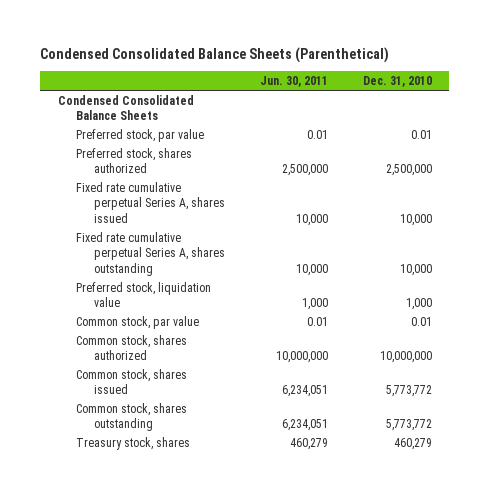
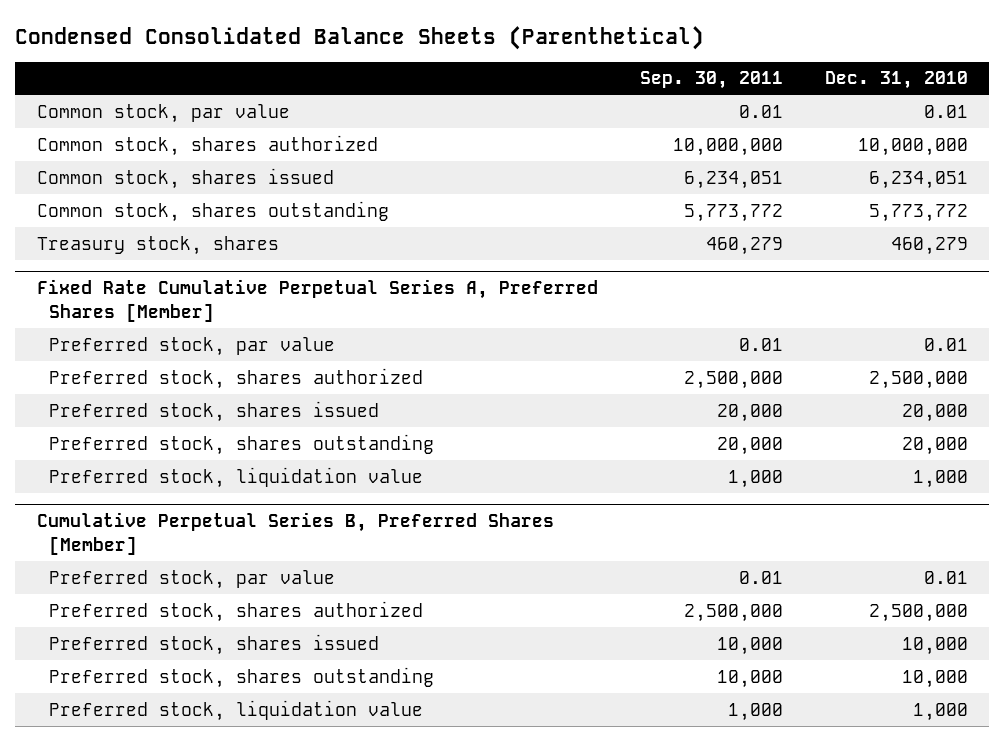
- | Jun. 30, 2011 | Dec. 31, 2010
+ | Sep. 30, 2011 | Dec. 31, 2010
- Condensed Consolidated Balance Sheets
- Preferred stock, par value | 0.01 | 0.01
- Preferred stock, shares authorized | 2,500,000 | 2,500,000
- Fixed rate cumulative perpetual Series A, shares issued | 10,000 | 10,000
- Fixed rate cumulative perpetual Series A, shares outstanding | 10,000 | 10,000
- Preferred stock, liquidation value | 1,000 | 1,000
- Common stock, shares issued | 6,234,051 | 5,773,772
+ Common stock, shares issued | 6,234,051 | 6,234,051
+ Fixed Rate Cumulative Perpetual Series A, Preferred Shares [Member]
+ Preferred stock, par value | 0.01 | 0.01
+ Preferred stock, shares authorized | 2,500,000 | 2,500,000
+ Preferred stock, shares issued | 20,000 | 20,000
+ Preferred stock, shares outstanding | 20,000 | 20,000
+ Preferred stock, liquidation value | 1,000 | 1,000
+ Cumulative Perpetual Series B, Preferred Shares [Member]
+ Preferred stock, par value | 0.01 | 0.01
+ Preferred stock, shares authorized | 2,500,000 | 2,500,000
+ Preferred stock, shares issued | 10,000 | 10,000
+ Preferred stock, shares outstanding | 10,000 | 10,000
+ Preferred stock, liquidation value | 1,000 | 1,000

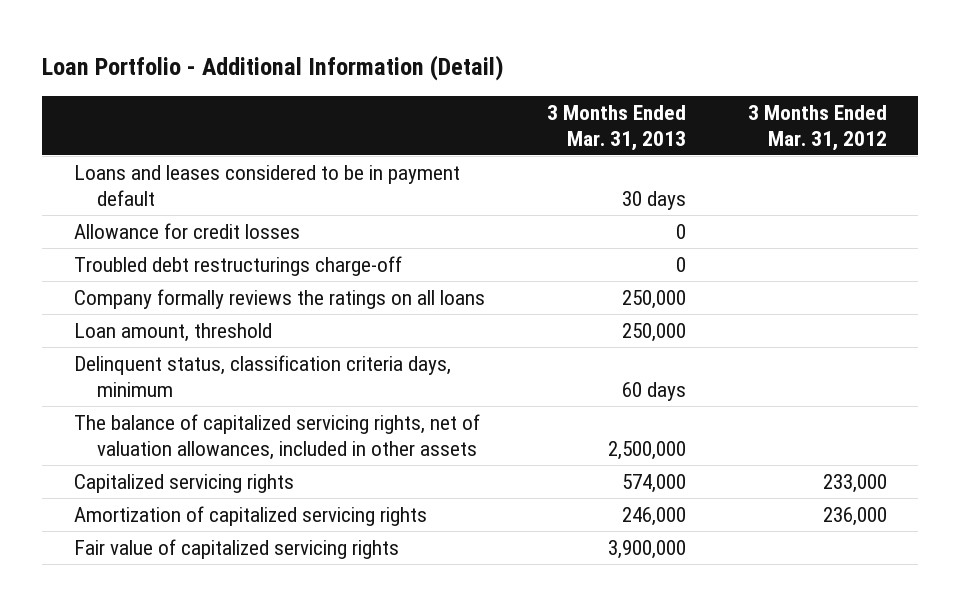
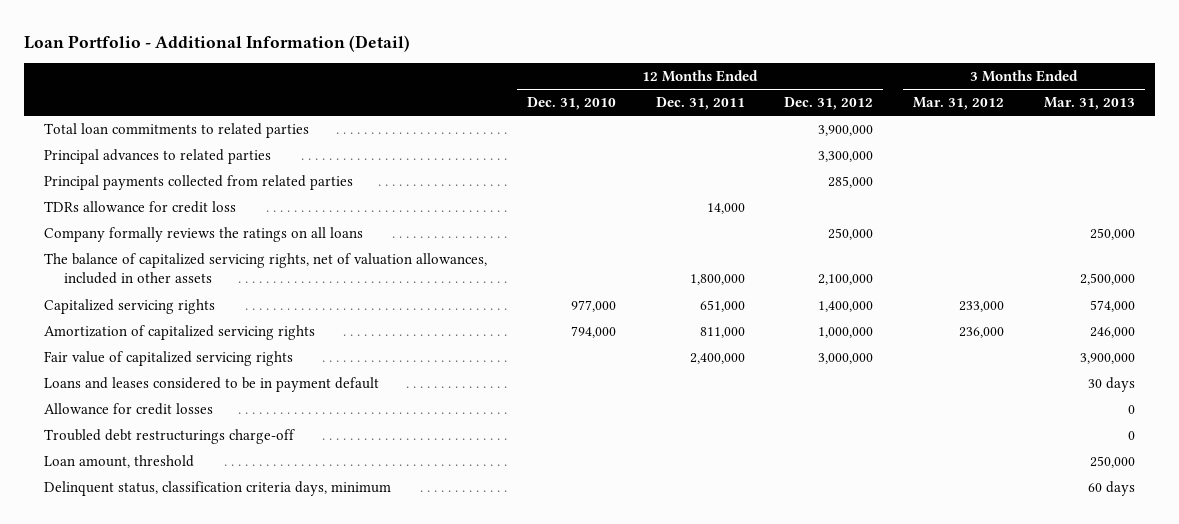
- | 3 Months Ended Mar. 31, 2013 | 3 Months Ended Mar. 31, 2012
+ | 12 Months Ended Dec. 31, 2010 | 12 Months Ended Dec. 31, 2011 | 12 Months Ended Dec. 31, 2012 | 3 Months Ended Mar. 31, 2012 | 3 Months Ended Mar. 31, 2013
+ Total loan commitments to related parties | | | 3,900,000 | |
+ Principal advances to related parties | | | 3,300,000 | |
+ Principal payments collected from related parties | | | 285,000 | |
+ TDRs allowance for credit loss | | 14,000 | | |
moved down: Loans and leases considered to be in payment default | | | | | 30 days
moved down: Allowance for credit losses | | | | | 0
moved down: Troubled debt restructurings charge-off | | | | | 0
moved down: Loan amount, threshold | | | | | 250,000
moved down: Delinquent status, classification criteria days, minimum | | | | | 60 days

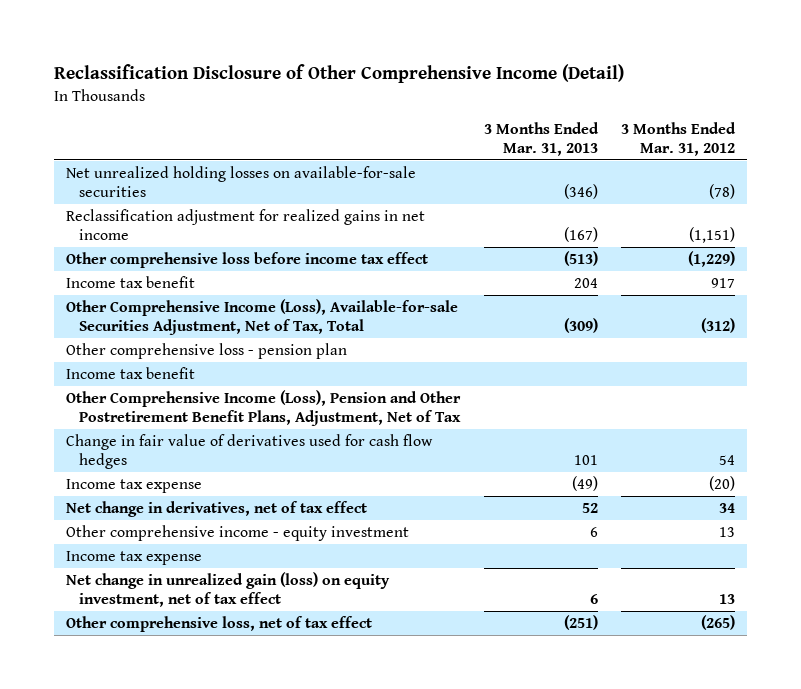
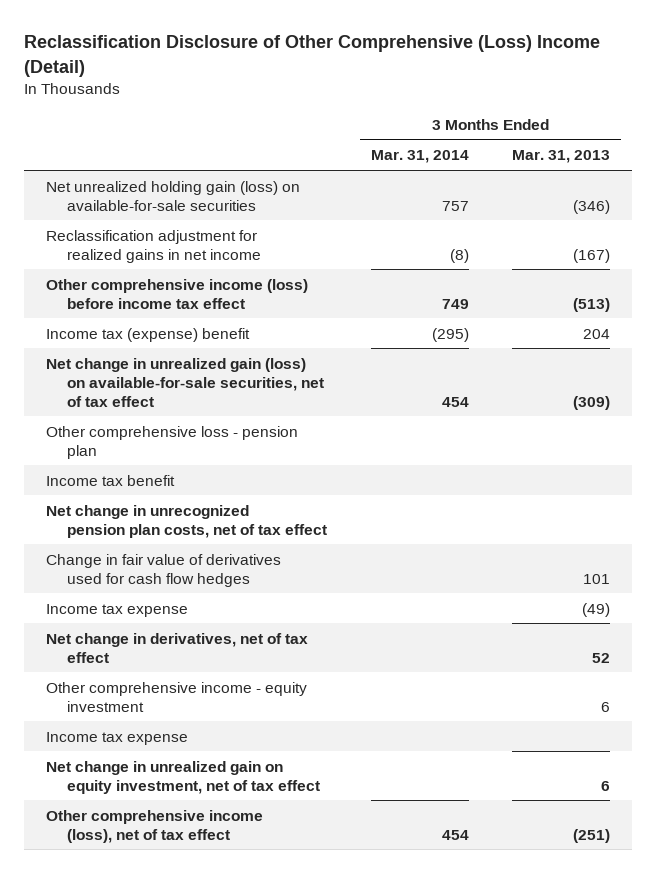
- Reclassification Disclosure of Other Comprehensive Income (Detail)
+ Reclassification Disclosure of Other Comprehensive (Loss) Income (Detail)
- | 3 Months Ended Mar. 31, 2013 | 3 Months Ended Mar. 31, 2012
+ | 3 Months Ended Mar. 31, 2014 | 3 Months Ended Mar. 31, 2013
- Net unrealized holding losses on available-for-sale securities | (346) | (78)
+ Net unrealized holding gain (loss) on available-for-sale securities | 757 | (346)
- Other comprehensive loss before income tax effect | (513) | (1,229)
- Income tax benefit | 204 | 917
- Other Comprehensive Income (Loss), Available-for-sale Securities Adjustment, Net of Tax, Total | (309) | (312)
+ Other comprehensive income (loss) before income tax effect | 749 | (513)
+ Income tax (expense) benefit | (295) | 204
+ Net change in unrealized gain (loss) on available-for-sale securities, net of tax effect | 454 | (309)
- Other Comprehensive Income (Loss), Pension and Other Postretirement Benefit Plans, Adjustment, Net of Tax
+ Net change in unrecognized pension plan costs, net of tax effect
- Net change in unrealized gain (loss) on equity investment, net of tax effect | 6 | 13
- Other comprehensive loss, net of tax effect | (251) | (265)
+ Net change in unrealized gain on equity investment, net of tax effect | | 6
+ Other comprehensive income (loss), net of tax effect | 454 | (251)

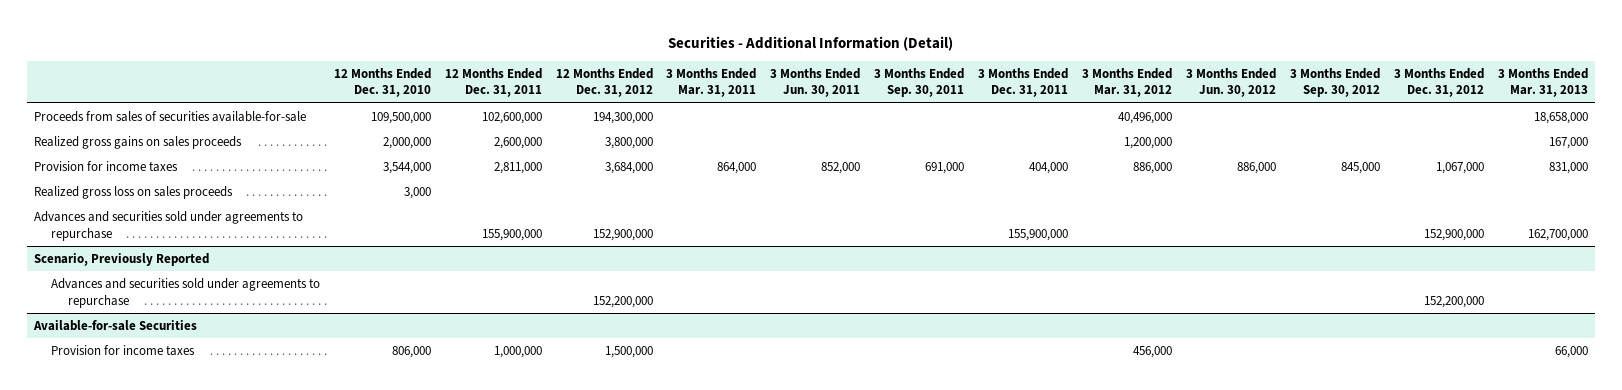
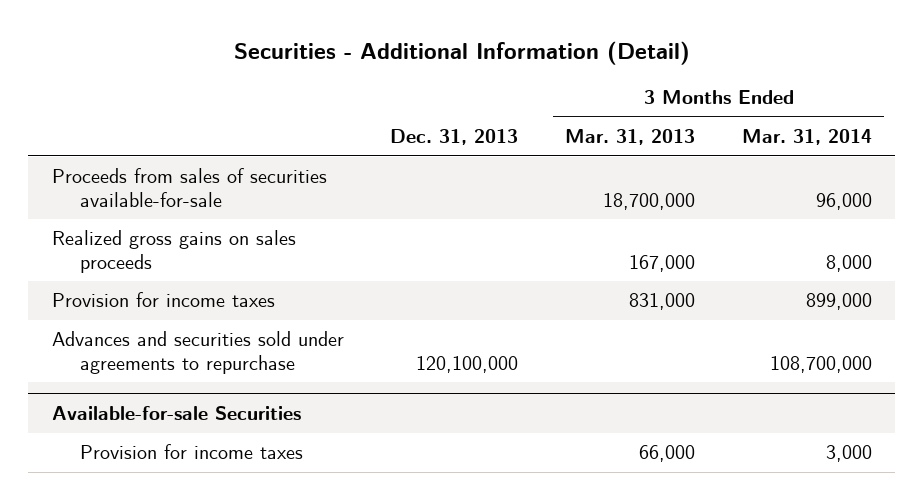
- | 12 Months Ended Dec. 31, 2010 | 12 Months Ended Dec. 31, 2011 | 12 Months Ended Dec. 31, 2012 | 3 Months Ended Mar. 31, 2011 | 3 Months Ended Jun. 30, 2011 | 3 Months Ended Sep. 30, 2011 | 3 Months Ended Dec. 31, 2011 | 3 Months Ended Mar. 31, 2012 | 3 Months Ended Jun. 30, 2012 | 3 Months Ended Sep. 30, 2012 | 3 Months Ended Dec. 31, 2012 | 3 Months Ended Mar. 31, 2013
+ | Dec. 31, 2013 | 3 Months Ended Mar. 31, 2013 | 3 Months Ended Mar. 31, 2014
- Proceeds from sales of securities available-for-sale | 109,500,000 | 102,600,000 | 194,300,000 | | | | | 40,496,000 | | | | 18,658,000
+ Proceeds from sales of securities available-for-sale | | 18,700,000 | 96,000
- Realized gross loss on sales proceeds | 3,000 | | | | | | | | | | |
- Advances and securities sold under agreements to repurchase | | 155,900,000 | 152,900,000 | | | | 155,900,000 | | | | 152,900,000 | 162,700,000
- Scenario, Previously Reported

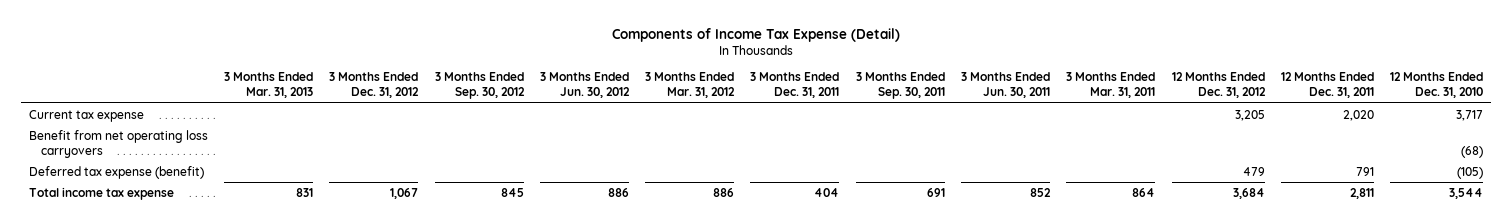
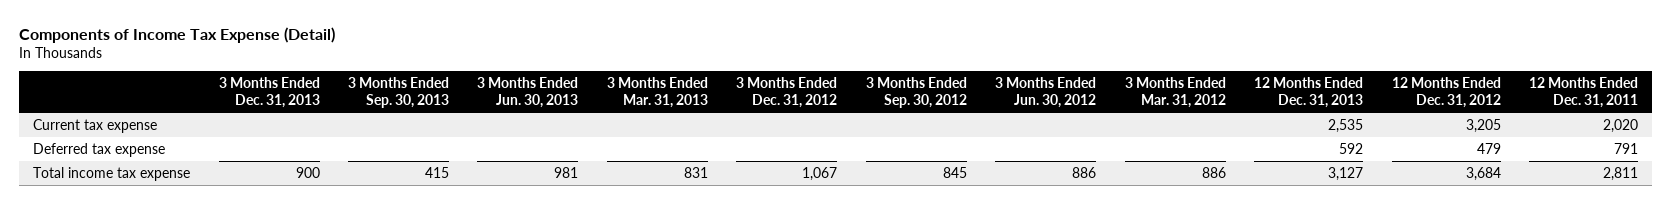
- | 3 Months Ended Mar. 31, 2013 | 3 Months Ended Dec. 31, 2012 | 3 Months Ended Sep. 30, 2012 | 3 Months Ended Jun. 30, 2012 | 3 Months Ended Mar. 31, 2012 | 3 Months Ended Dec. 31, 2011 | 3 Months Ended Sep. 30, 2011 | 3 Months Ended Jun. 30, 2011 | 3 Months Ended Mar. 31, 2011 | 12 Months Ended Dec. 31, 2012 | 12 Months Ended Dec. 31, 2011 | 12 Months Ended Dec. 31, 2010
+ | 3 Months Ended Dec. 31, 2013 | 3 Months Ended Sep. 30, 2013 | 3 Months Ended Jun. 30, 2013 | 3 Months Ended Mar. 31, 2013 | 3 Months Ended Dec. 31, 2012 | 3 Months Ended Sep. 30, 2012 | 3 Months Ended Jun. 30, 2012 | 3 Months Ended Mar. 31, 2012 | 12 Months Ended Dec. 31, 2013 | 12 Months Ended Dec. 31, 2012 | 12 Months Ended Dec. 31, 2011
- Benefit from net operating loss carryovers | | | | | | | | | | | | (68)
- Deferred tax expense (benefit) | | | | | | | | | | 479 | 791 | (105)
+ Deferred tax expense | | | | | | | | | 592 | 479 | 791

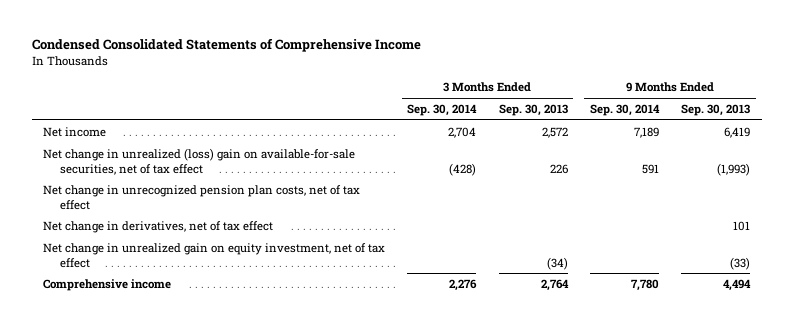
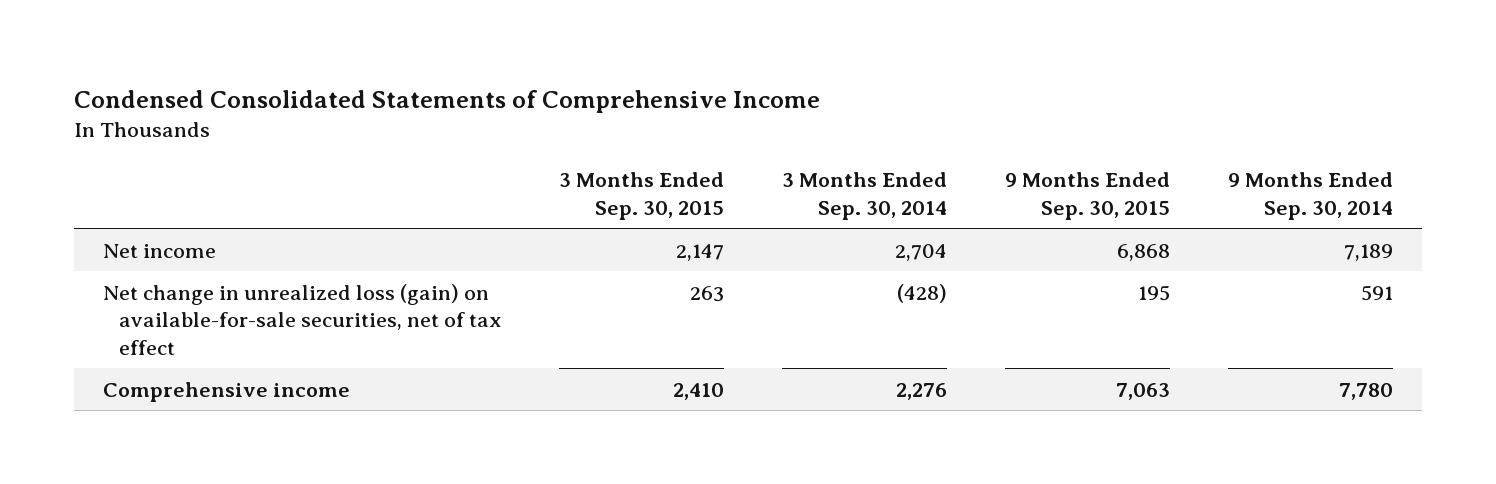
- | 3 Months Ended Sep. 30, 2014 | 3 Months Ended Sep. 30, 2013 | 9 Months Ended Sep. 30, 2014 | 9 Months Ended Sep. 30, 2013
+ | 3 Months Ended Sep. 30, 2015 | 3 Months Ended Sep. 30, 2014 | 9 Months Ended Sep. 30, 2015 | 9 Months Ended Sep. 30, 2014
- Net change in unrealized (loss) gain on available-for-sale securities, net of tax effect | (428) | 226 | 591 | (1,993)
- Net change in unrecognized pension plan costs, net of tax effect
- Net change in derivatives, net of tax effect | | | | 101
- Net change in unrealized gain on equity investment, net of tax effect | | (34) | | (33)
+ Net change in unrealized loss (gain) on available-for-sale securities, net of tax effect | 263 | (428) | 195 | 591

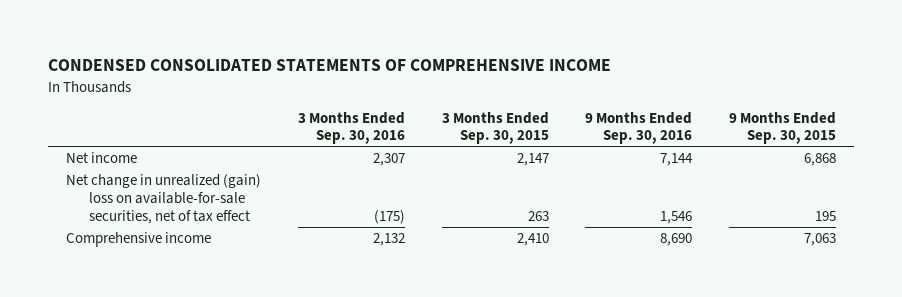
- Condensed Consolidated Statements of Comprehensive Income
+ CONDENSED CONSOLIDATED STATEMENTS OF COMPREHENSIVE INCOME
- | 3 Months Ended Sep. 30, 2015 | 3 Months Ended Sep. 30, 2014 | 9 Months Ended Sep. 30, 2015 | 9 Months Ended Sep. 30, 2014
+ | 3 Months Ended Sep. 30, 2016 | 3 Months Ended Sep. 30, 2015 | 9 Months Ended Sep. 30, 2016 | 9 Months Ended Sep. 30, 2015
- Net change in unrealized loss (gain) on available-for-sale securities, net of tax effect | 263 | (428) | 195 | 591
+ Net change in unrealized (gain) loss on available-for-sale securities, net of tax effect | (175) | 263 | 1,546 | 195

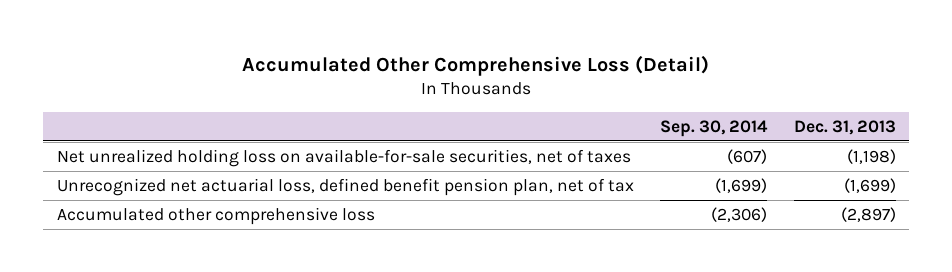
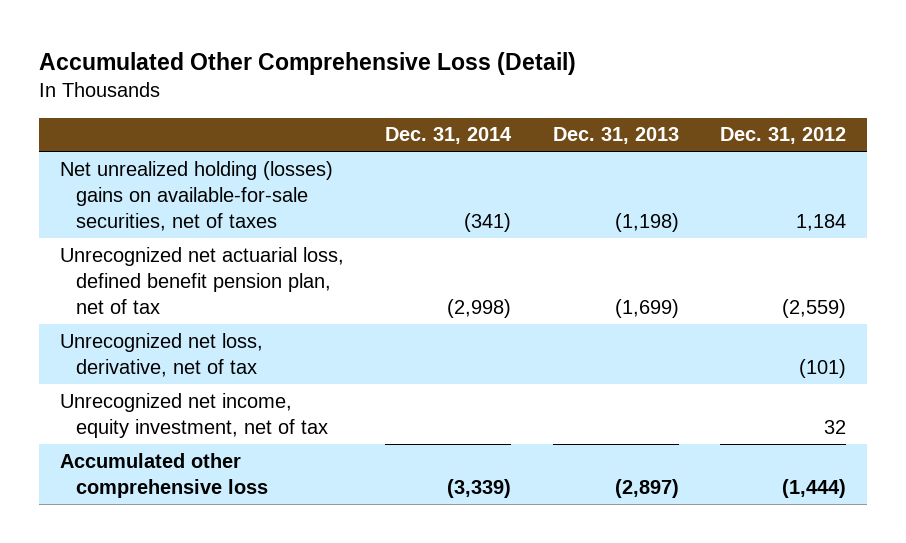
- | Sep. 30, 2014 | Dec. 31, 2013
+ | Dec. 31, 2014 | Dec. 31, 2013 | Dec. 31, 2012
- Net unrealized holding loss on available-for-sale securities, net of taxes | (607) | (1,198)
+ Net unrealized holding (losses) gains on available-for-sale securities, net of taxes | (341) | (1,198) | 1,184
+ Unrecognized net loss, derivative, net of tax | | | (101)
+ Unrecognized net income, equity investment, net of tax | | | 32

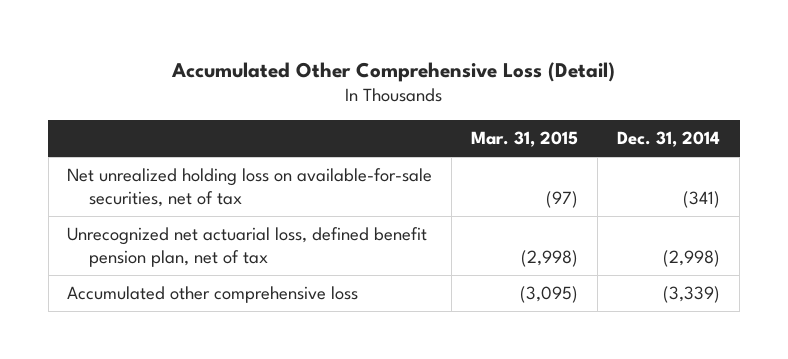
- | Dec. 31, 2014 | Dec. 31, 2013 | Dec. 31, 2012
+ | Mar. 31, 2015 | Dec. 31, 2014
- Net unrealized holding (losses) gains on available-for-sale securities, net of taxes | (341) | (1,198) | 1,184
+ Net unrealized holding loss on available-for-sale securities, net of tax | (97) | (341)
- Unrecognized net loss, derivative, net of tax | | | (101)
- Unrecognized net income, equity investment, net of tax | | | 32

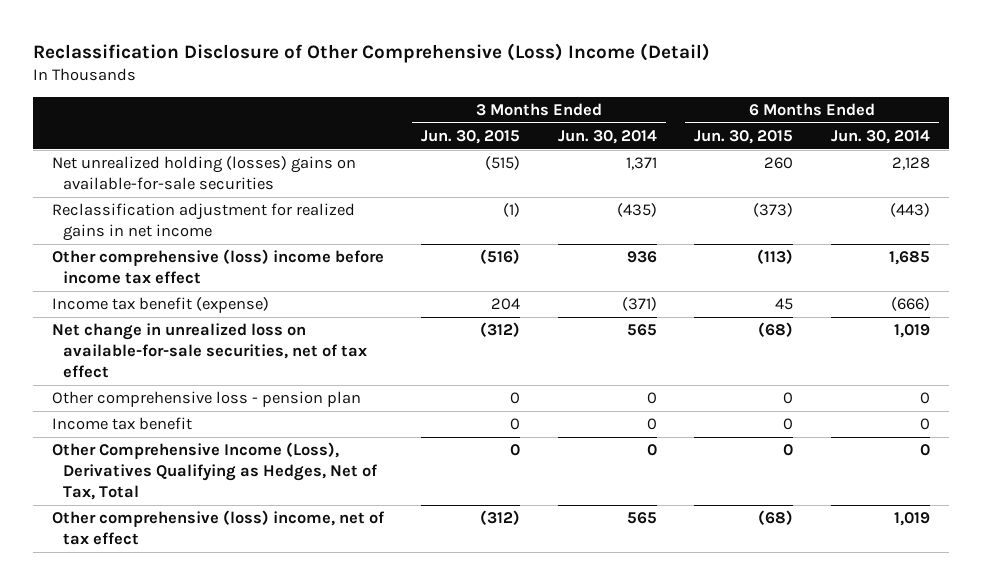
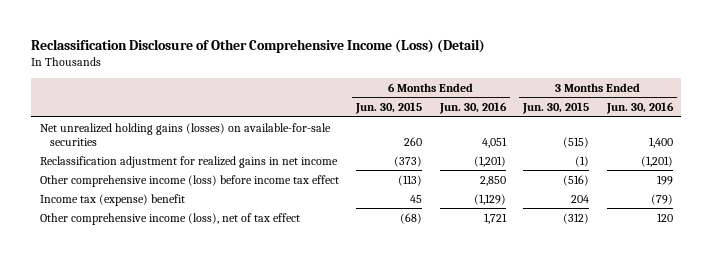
- Reclassification Disclosure of Other Comprehensive (Loss) Income (Detail)
+ Reclassification Disclosure of Other Comprehensive Income (Loss) (Detail)
- | 3 Months Ended Jun. 30, 2015 | 3 Months Ended Jun. 30, 2014 | 6 Months Ended Jun. 30, 2015 | 6 Months Ended Jun. 30, 2014
+ | 6 Months Ended Jun. 30, 2015 | 6 Months Ended Jun. 30, 2016 | 3 Months Ended Jun. 30, 2015 | 3 Months Ended Jun. 30, 2016
- Net unrealized holding (losses) gains on available-for-sale securities | (515) | 1,371 | 260 | 2,128
+ Net unrealized holding gains (losses) on available-for-sale securities | 260 | 4,051 | (515) | 1,400
- Other comprehensive (loss) income before income tax effect | (516) | 936 | (113) | 1,685
- Income tax benefit (expense) | 204 | (371) | 45 | (666)
- Net change in unrealized loss on available-for-sale securities, net of tax effect | (312) | 565 | (68) | 1,019
- Other comprehensive loss - pension plan | 0 | 0 | 0 | 0
- Income tax benefit | 0 | 0 | 0 | 0
- Other Comprehensive Income (Loss), Derivatives Qualifying as Hedges, Net of Tax, Total | 0 | 0 | 0 | 0
- Other comprehensive (loss) income, net of tax effect | (312) | 565 | (68) | 1,019
+ Other comprehensive income (loss) before income tax effect | (113) | 2,850 | (516) | 199
+ Income tax (expense) benefit | 45 | (1,129) | 204 | (79)
+ Other comprehensive income (loss), net of tax effect | (68) | 1,721 | (312) | 120

